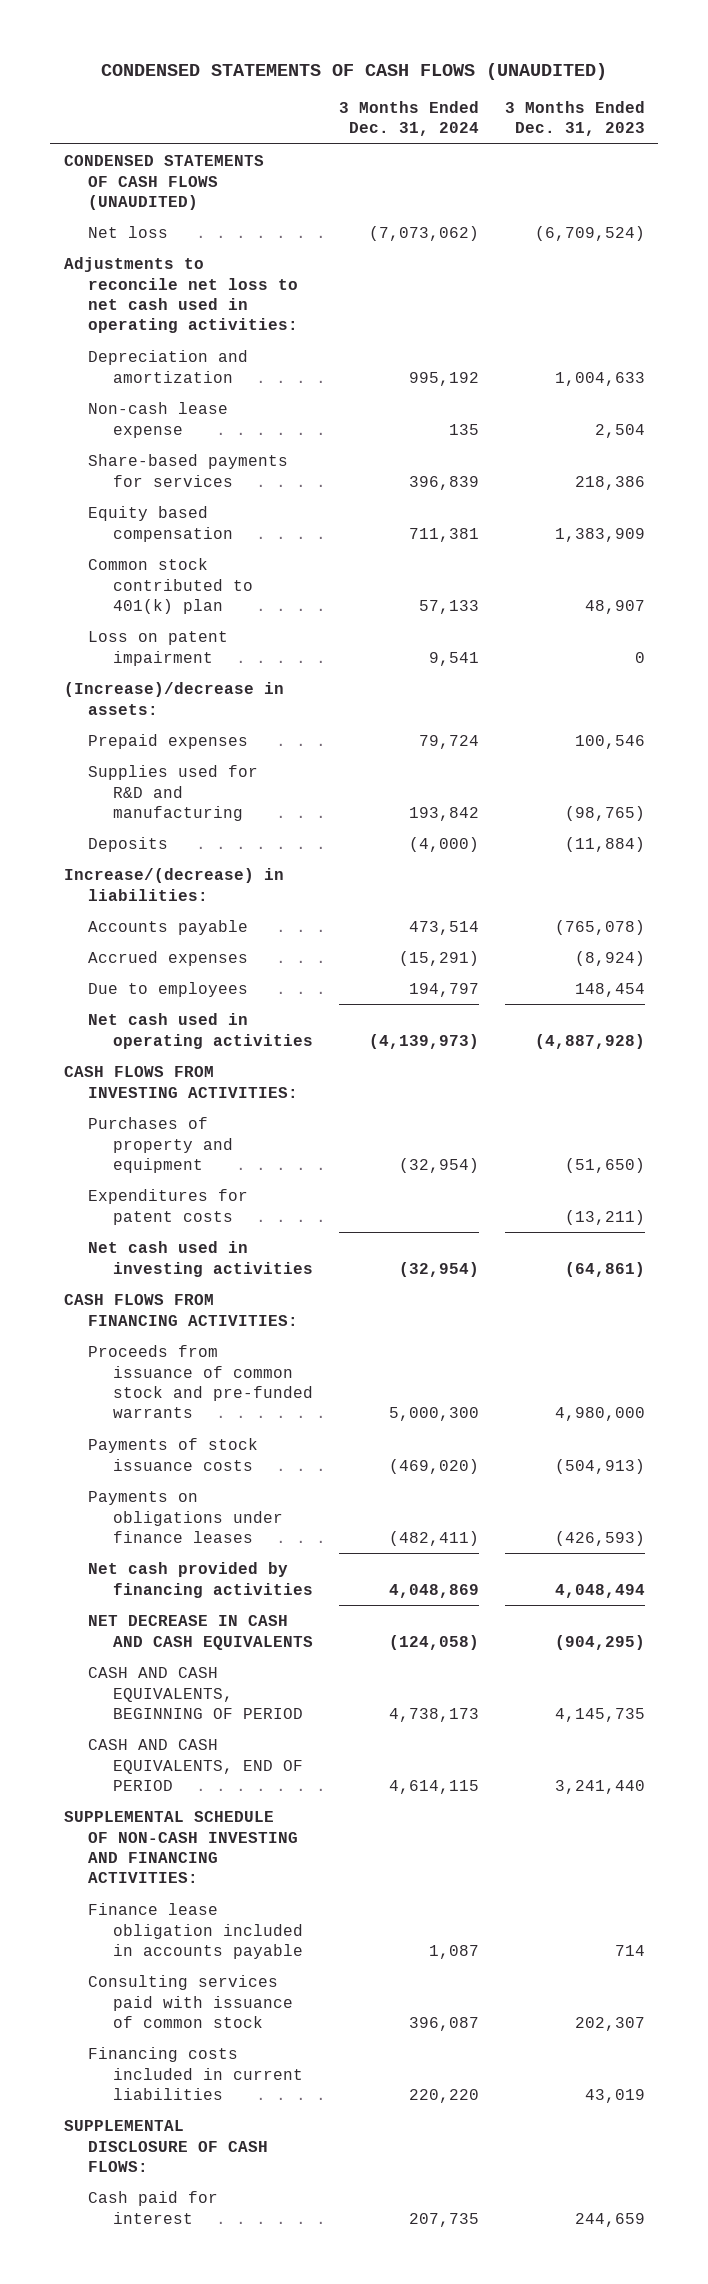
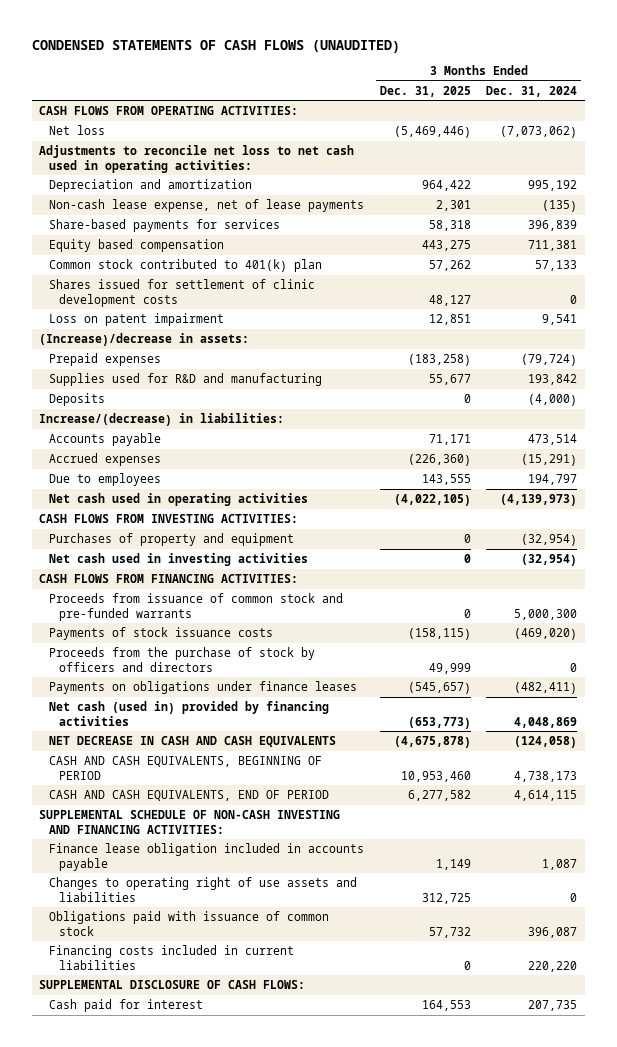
- | 3 Months Ended Dec. 31, 2024 | 3 Months Ended Dec. 31, 2023
+ | 3 Months Ended Dec. 31, 2025 | 3 Months Ended Dec. 31, 2024
- CONDENSED STATEMENTS OF CASH FLOWS (UNAUDITED)
+ CASH FLOWS FROM OPERATING ACTIVITIES:
- Non-cash lease expense | 135 | 2,504
+ Non-cash lease expense, net of lease payments | 2,301 | (135)
+ Shares issued for settlement of clinic development costs | 48,127 | 0
- Prepaid expenses | 79,724 | 100,546
+ Prepaid expenses | (183,258) | (79,724)
- Expenditures for patent costs | | (13,211)
+ Proceeds from the purchase of stock by officers and directors | 49,999 | 0
- Net cash provided by financing activities | 4,048,869 | 4,048,494
+ Net cash (used in) provided by financing activities | (653,773) | 4,048,869
- Consulting services paid with issuance of common stock | 396,087 | 202,307
+ Changes to operating right of use assets and liabilities | 312,725 | 0
+ Obligations paid with issuance of common stock | 57,732 | 396,087

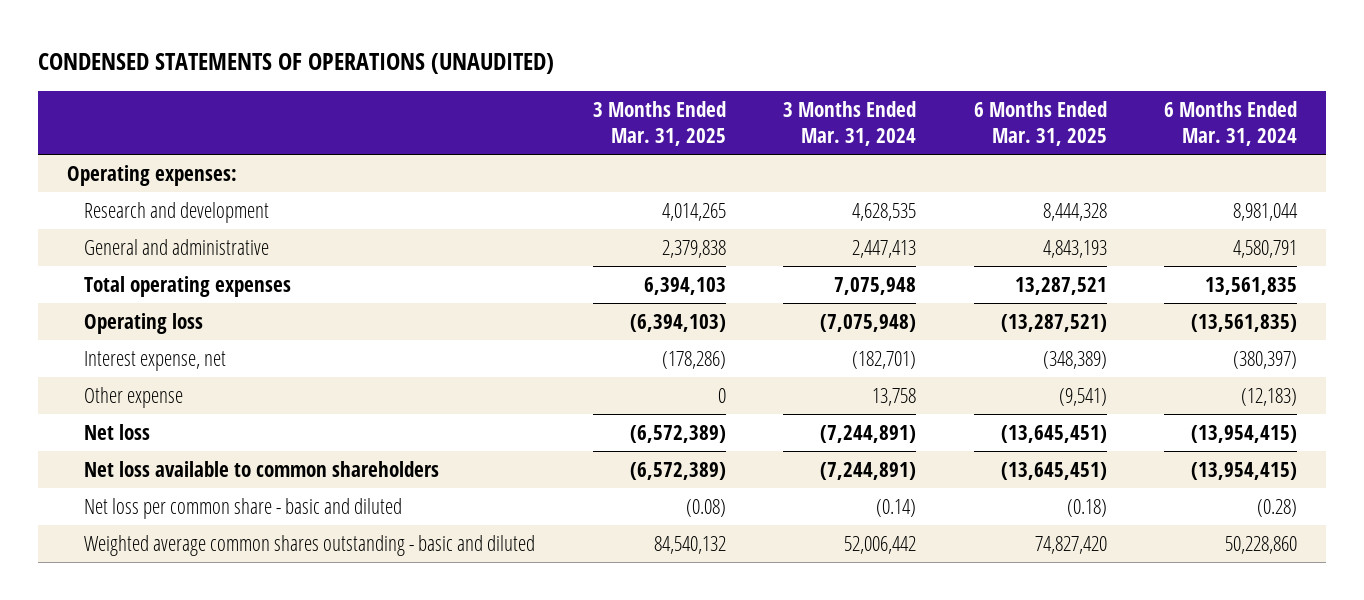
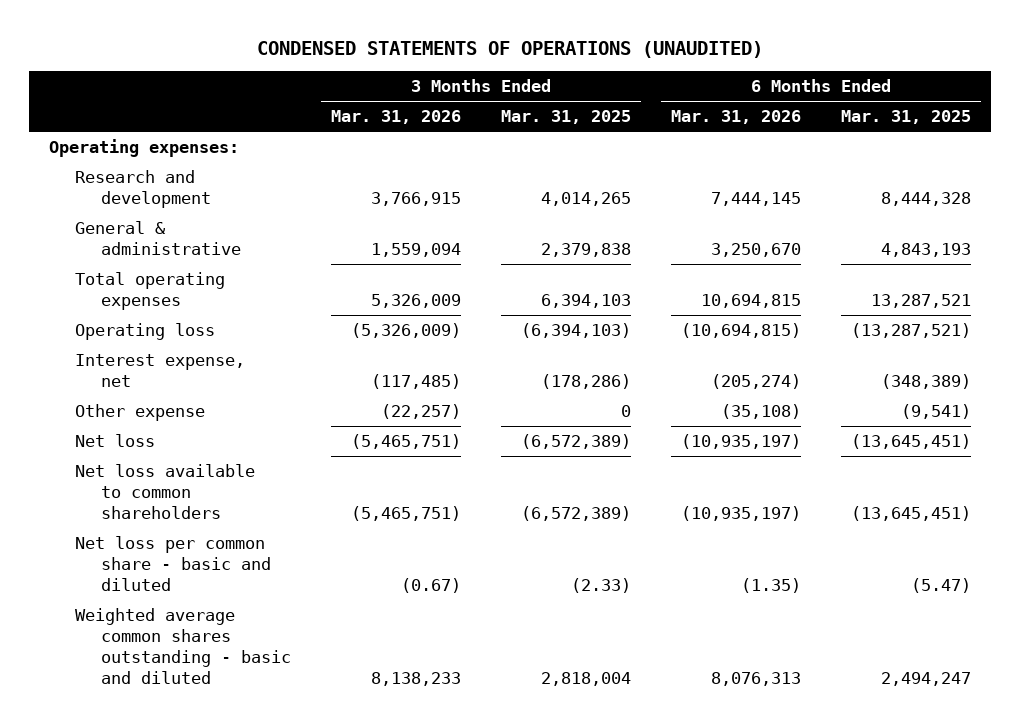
- | 3 Months Ended Mar. 31, 2025 | 3 Months Ended Mar. 31, 2024 | 6 Months Ended Mar. 31, 2025 | 6 Months Ended Mar. 31, 2024
+ | 3 Months Ended Mar. 31, 2026 | 3 Months Ended Mar. 31, 2025 | 6 Months Ended Mar. 31, 2026 | 6 Months Ended Mar. 31, 2025
- General and administrative | 2,379,838 | 2,447,413 | 4,843,193 | 4,580,791
+ General & administrative | 1,559,094 | 2,379,838 | 3,250,670 | 4,843,193
- Net loss per common share - basic and diluted | (0.08) | (0.14) | (0.18) | (0.28)
- Weighted average common shares outstanding - basic and diluted | 84,540,132 | 52,006,442 | 74,827,420 | 50,228,860
+ Net loss per common share - basic and diluted | (0.67) | (2.33) | (1.35) | (5.47)
+ Weighted average common shares outstanding - basic and diluted | 8,138,233 | 2,818,004 | 8,076,313 | 2,494,247

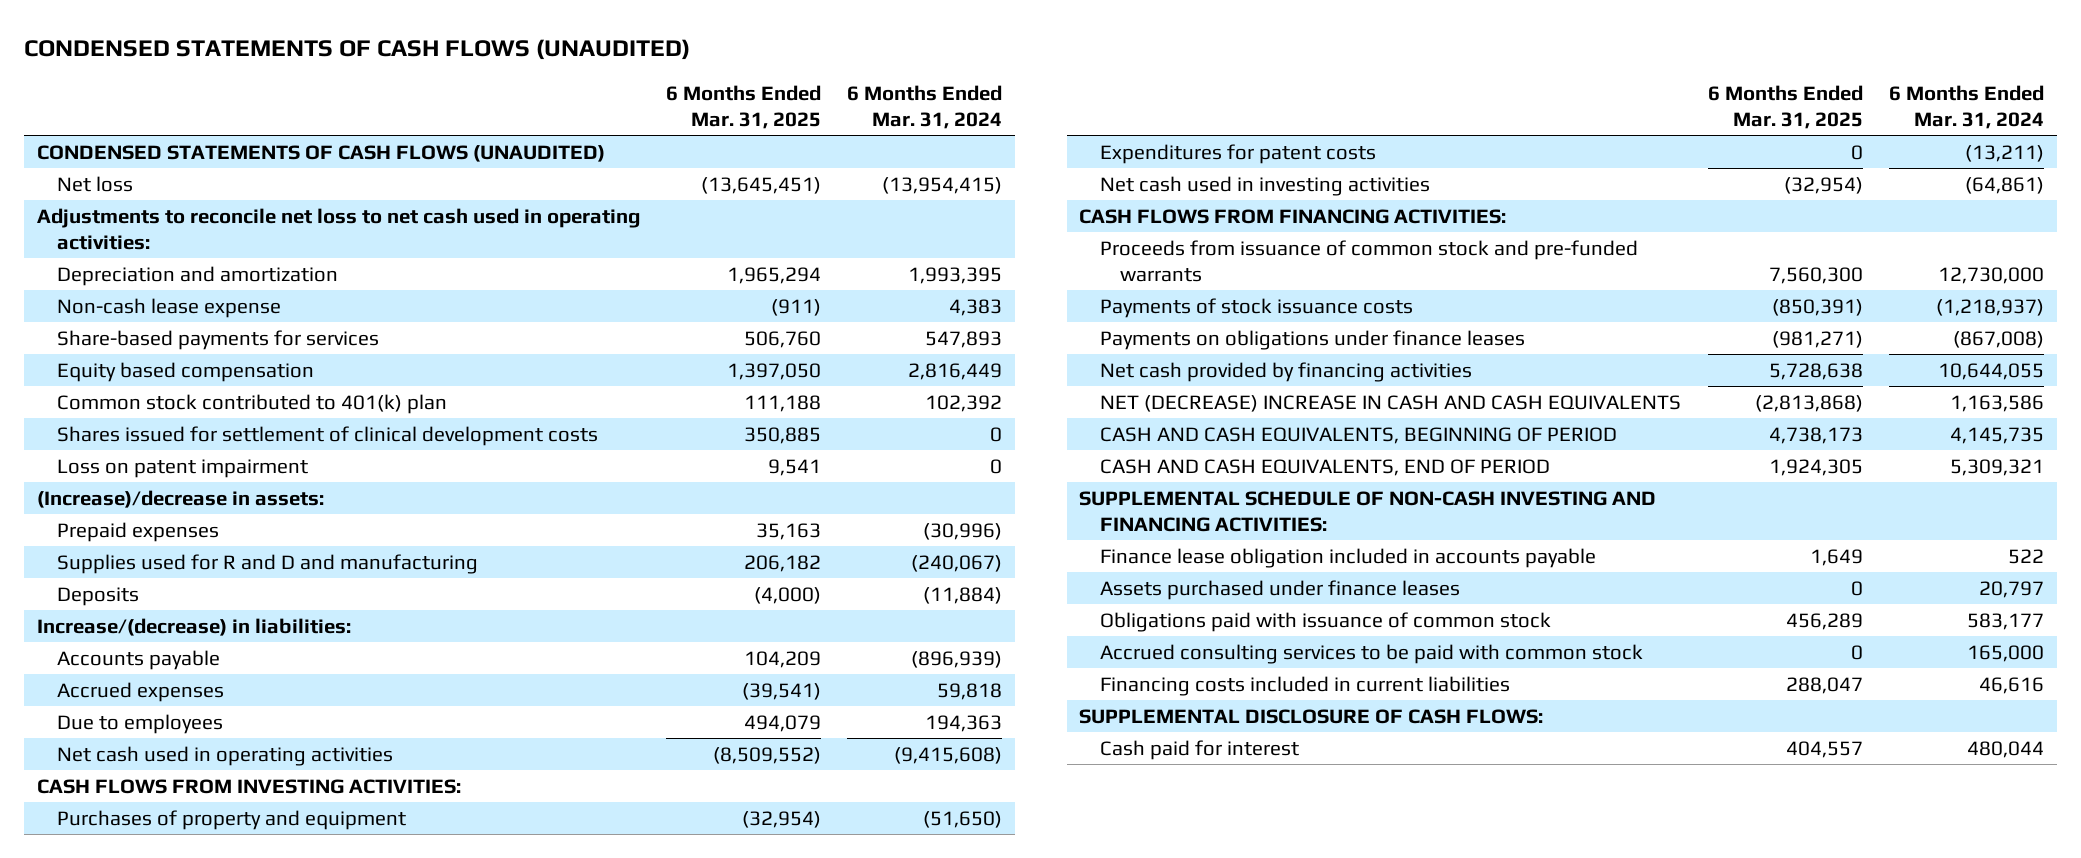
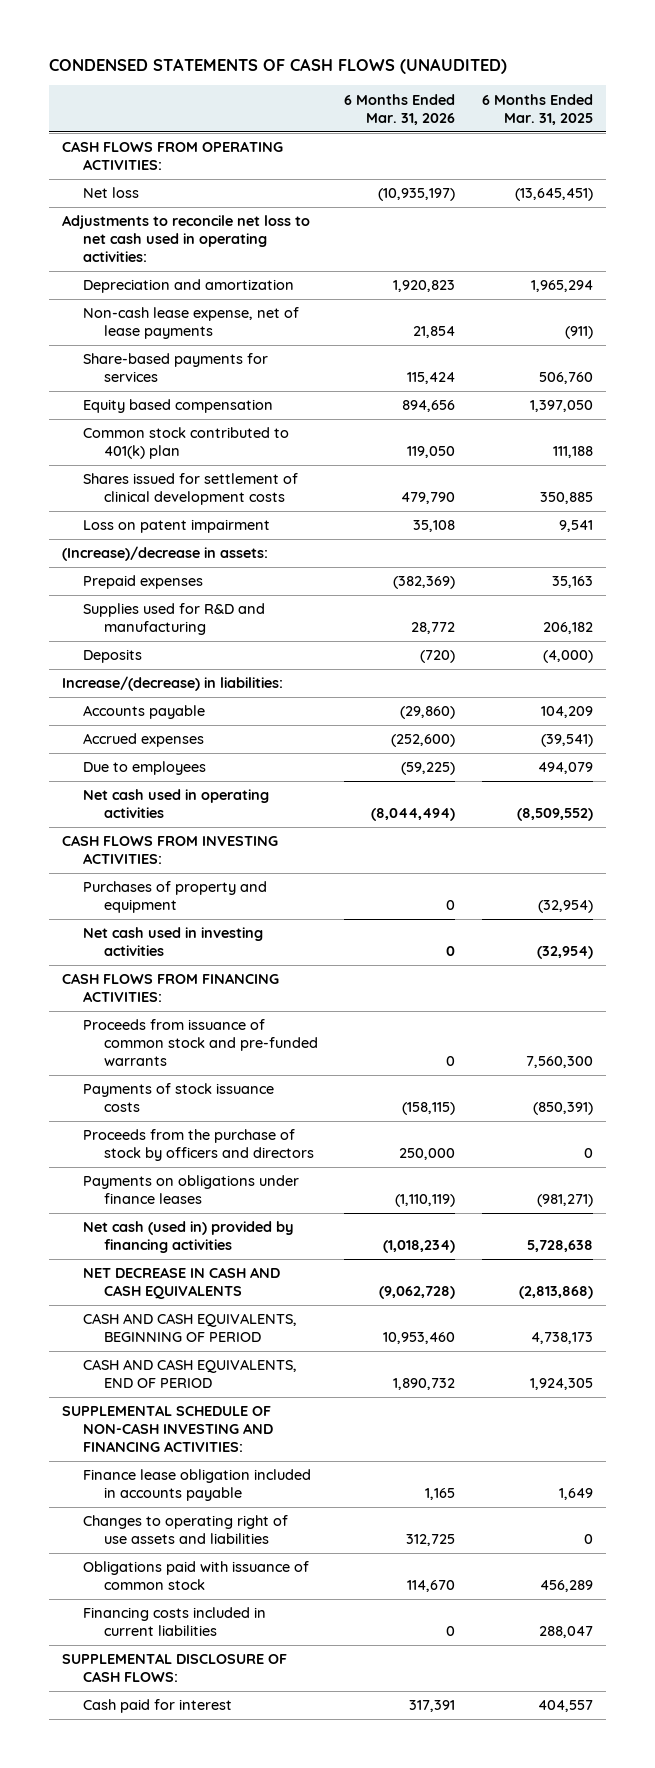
- | 6 Months Ended Mar. 31, 2025 | 6 Months Ended Mar. 31, 2024
+ | 6 Months Ended Mar. 31, 2026 | 6 Months Ended Mar. 31, 2025
- CONDENSED STATEMENTS OF CASH FLOWS (UNAUDITED)
+ CASH FLOWS FROM OPERATING ACTIVITIES:
- Non-cash lease expense | (911) | 4,383
+ Non-cash lease expense, net of lease payments | 21,854 | (911)
- Supplies used for R and D and manufacturing | 206,182 | (240,067)
+ Supplies used for R&D and manufacturing | 28,772 | 206,182
- Expenditures for patent costs | 0 | (13,211)
+ Proceeds from the purchase of stock by officers and directors | 250,000 | 0
- Net cash provided by financing activities | 5,728,638 | 10,644,055
- NET (DECREASE) INCREASE IN CASH AND CASH EQUIVALENTS | (2,813,868) | 1,163,586
+ Net cash (used in) provided by financing activities | (1,018,234) | 5,728,638
+ NET DECREASE IN CASH AND CASH EQUIVALENTS | (9,062,728) | (2,813,868)
- Assets purchased under finance leases | 0 | 20,797
+ Changes to operating right of use assets and liabilities | 312,725 | 0
- Accrued consulting services to be paid with common stock | 0 | 165,000

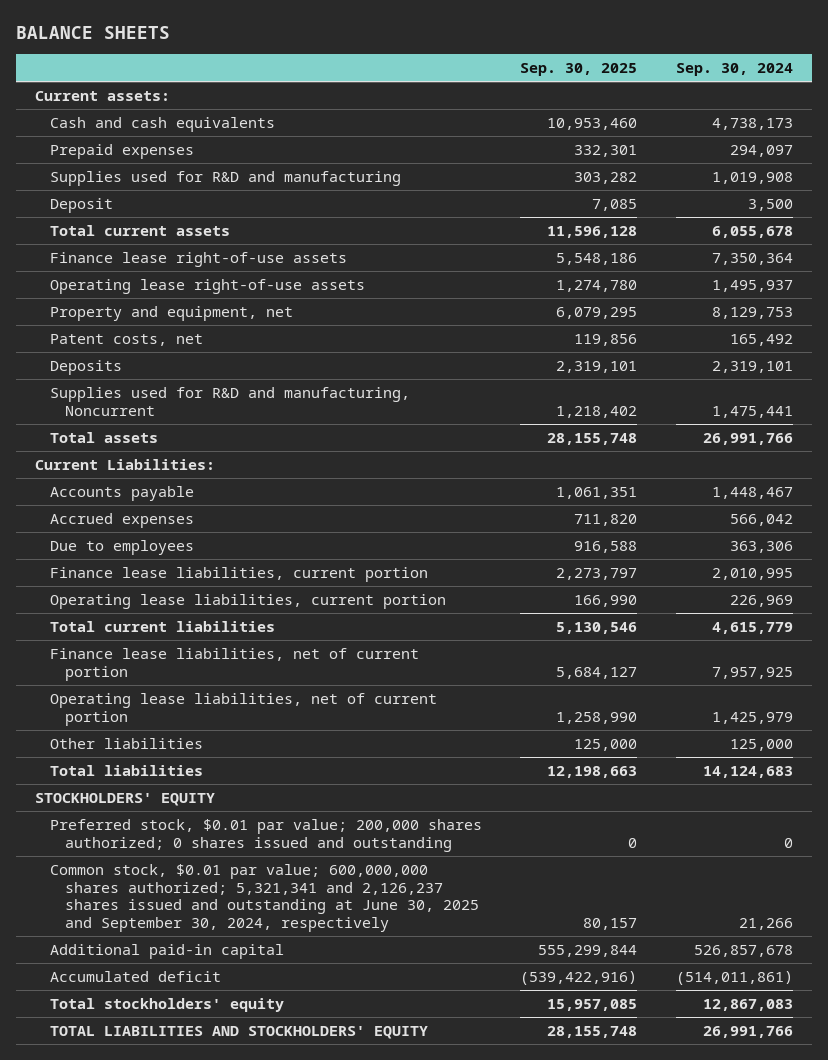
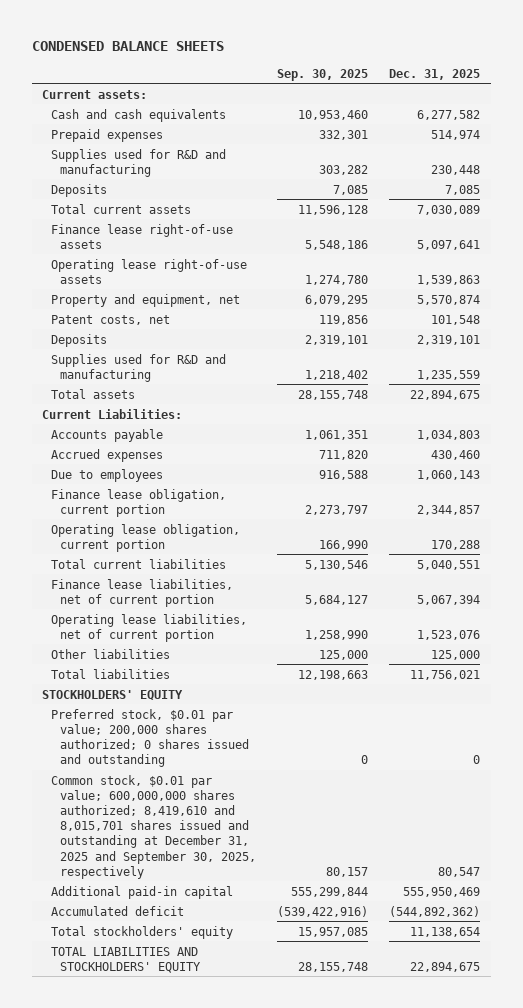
- BALANCE SHEETS
+ CONDENSED BALANCE SHEETS
- | Sep. 30, 2025 | Sep. 30, 2024
+ | Sep. 30, 2025 | Dec. 31, 2025
- Deposit | 7,085 | 3,500
+ Deposits | 7,085 | 7,085
- Supplies used for R&D and manufacturing, Noncurrent | 1,218,402 | 1,475,441
+ Supplies used for R&D and manufacturing | 1,218,402 | 1,235,559
- Finance lease liabilities, current portion | 2,273,797 | 2,010,995
- Operating lease liabilities, current portion | 166,990 | 226,969
+ Finance lease obligation, current portion | 2,273,797 | 2,344,857
+ Operating lease obligation, current portion | 166,990 | 170,288
- Common stock, $0.01 par value; 600,000,000 shares authorized; 5,321,341 and 2,126,237 shares issued and outstanding at June 30, 2025 and September 30, 2024, respectively | 80,157 | 21,266
+ Common stock, $0.01 par value; 600,000,000 shares authorized; 8,419,610 and 8,015,701 shares issued and outstanding at December 31, 2025 and September 30, 2025, respectively | 80,157 | 80,547

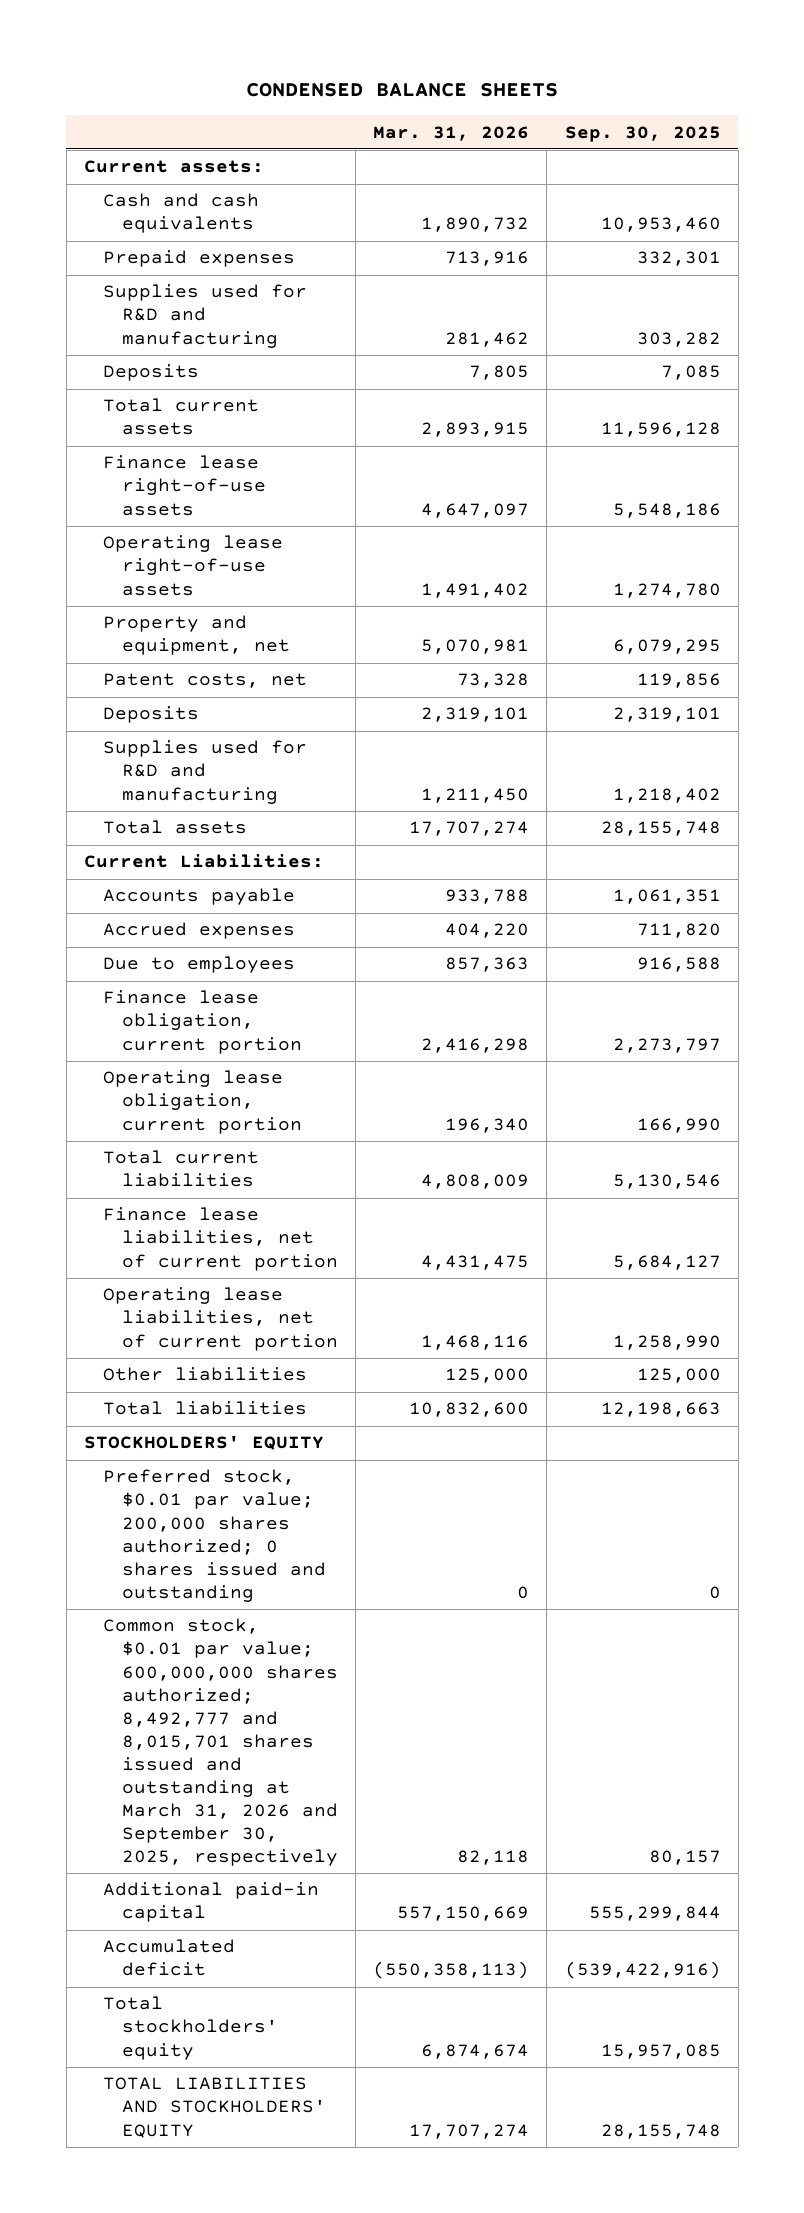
- | Sep. 30, 2025 | Dec. 31, 2025
+ | Mar. 31, 2026 | Sep. 30, 2025
- Common stock, $0.01 par value; 600,000,000 shares authorized; 8,419,610 and 8,015,701 shares issued and outstanding at December 31, 2025 and September 30, 2025, respectively | 80,157 | 80,547
+ Common stock, $0.01 par value; 600,000,000 shares authorized; 8,492,777 and 8,015,701 shares issued and outstanding at March 31, 2026 and September 30, 2025, respectively | 82,118 | 80,157

